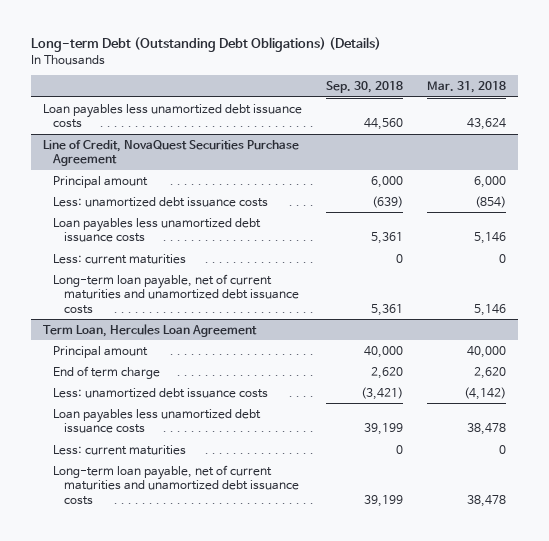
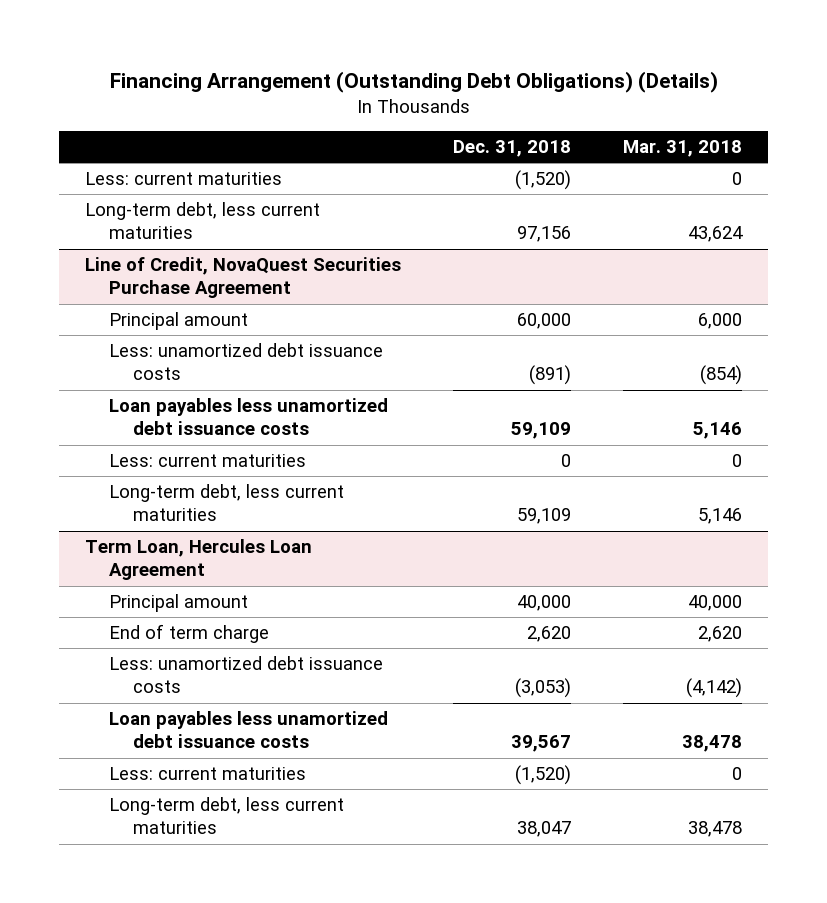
- Long-term Debt (Outstanding Debt Obligations) (Details)
+ Financing Arrangement (Outstanding Debt Obligations) (Details)
- | Sep. 30, 2018 | Mar. 31, 2018
+ | Dec. 31, 2018 | Mar. 31, 2018
- Loan payables less unamortized debt issuance costs | 44,560 | 43,624
+ Less: current maturities | (1,520) | 0
+ Long-term debt, less current maturities | 97,156 | 43,624
@ Line of Credit, NovaQuest Securities Purchase Agreement
- Long-term loan payable, net of current maturities and unamortized debt issuance costs | 5,361 | 5,146
+ Long-term debt, less current maturities | 59,109 | 5,146
@ Term Loan, Hercules Loan Agreement
- Long-term loan payable, net of current maturities and unamortized debt issuance costs | 39,199 | 38,478
+ Long-term debt, less current maturities | 38,047 | 38,478

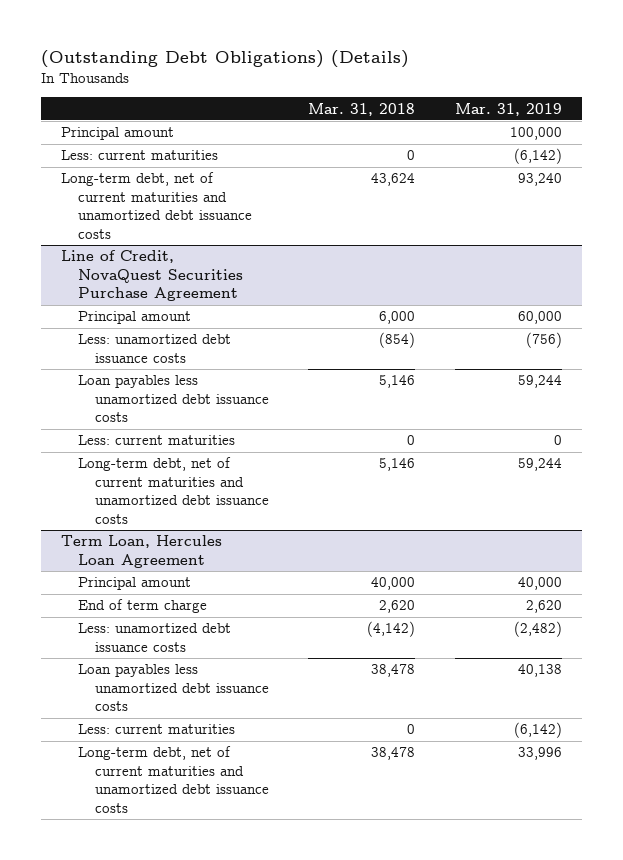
- Financing Arrangement (Outstanding Debt Obligations) (Details)
+ (Outstanding Debt Obligations) (Details)
- | Dec. 31, 2018 | Mar. 31, 2018
+ | Mar. 31, 2018 | Mar. 31, 2019
+ Principal amount | | 100,000
- Long-term debt, less current maturities | 97,156 | 43,624
+ Long-term debt, net of current maturities and unamortized debt issuance costs | 43,624 | 93,240
@ Line of Credit, NovaQuest Securities Purchase Agreement
- Long-term debt, less current maturities | 59,109 | 5,146
+ Long-term debt, net of current maturities and unamortized debt issuance costs | 5,146 | 59,244
@ Term Loan, Hercules Loan Agreement
- Long-term debt, less current maturities | 38,047 | 38,478
+ Long-term debt, net of current maturities and unamortized debt issuance costs | 38,478 | 33,996

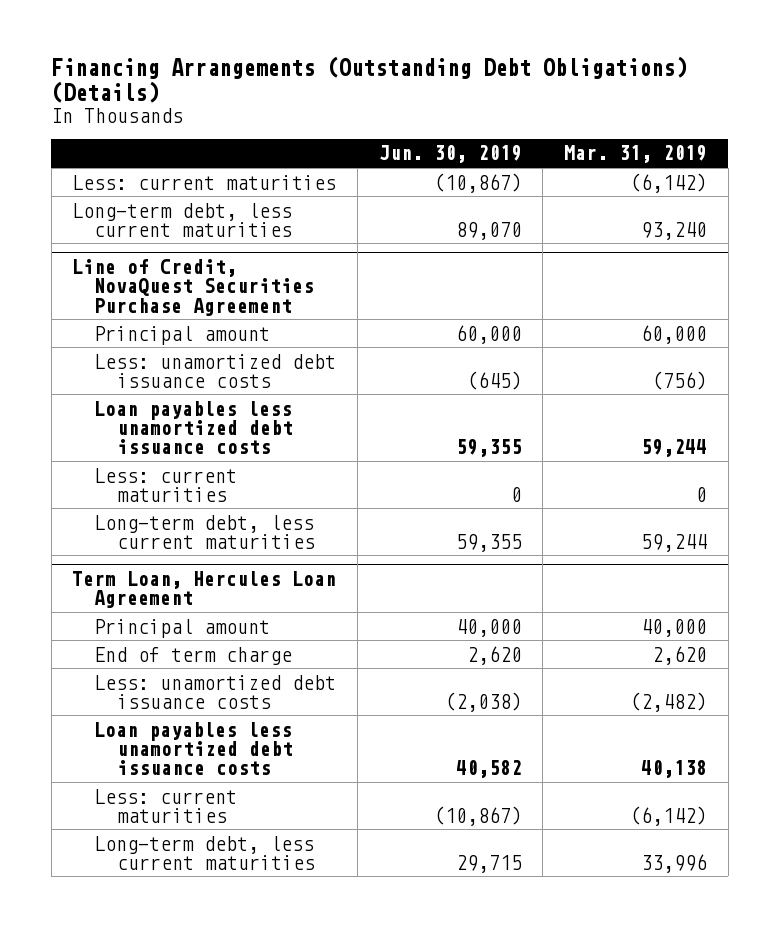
- (Outstanding Debt Obligations) (Details)
+ Financing Arrangements (Outstanding Debt Obligations) (Details)
- | Mar. 31, 2018 | Mar. 31, 2019
+ | Jun. 30, 2019 | Mar. 31, 2019
- Principal amount | | 100,000
- Long-term debt, net of current maturities and unamortized debt issuance costs | 43,624 | 93,240
+ Long-term debt, less current maturities | 89,070 | 93,240
@ Line of Credit, NovaQuest Securities Purchase Agreement
- Long-term debt, net of current maturities and unamortized debt issuance costs | 5,146 | 59,244
+ Long-term debt, less current maturities | 59,355 | 59,244
@ Term Loan, Hercules Loan Agreement
- Long-term debt, net of current maturities and unamortized debt issuance costs | 38,478 | 33,996
+ Long-term debt, less current maturities | 29,715 | 33,996

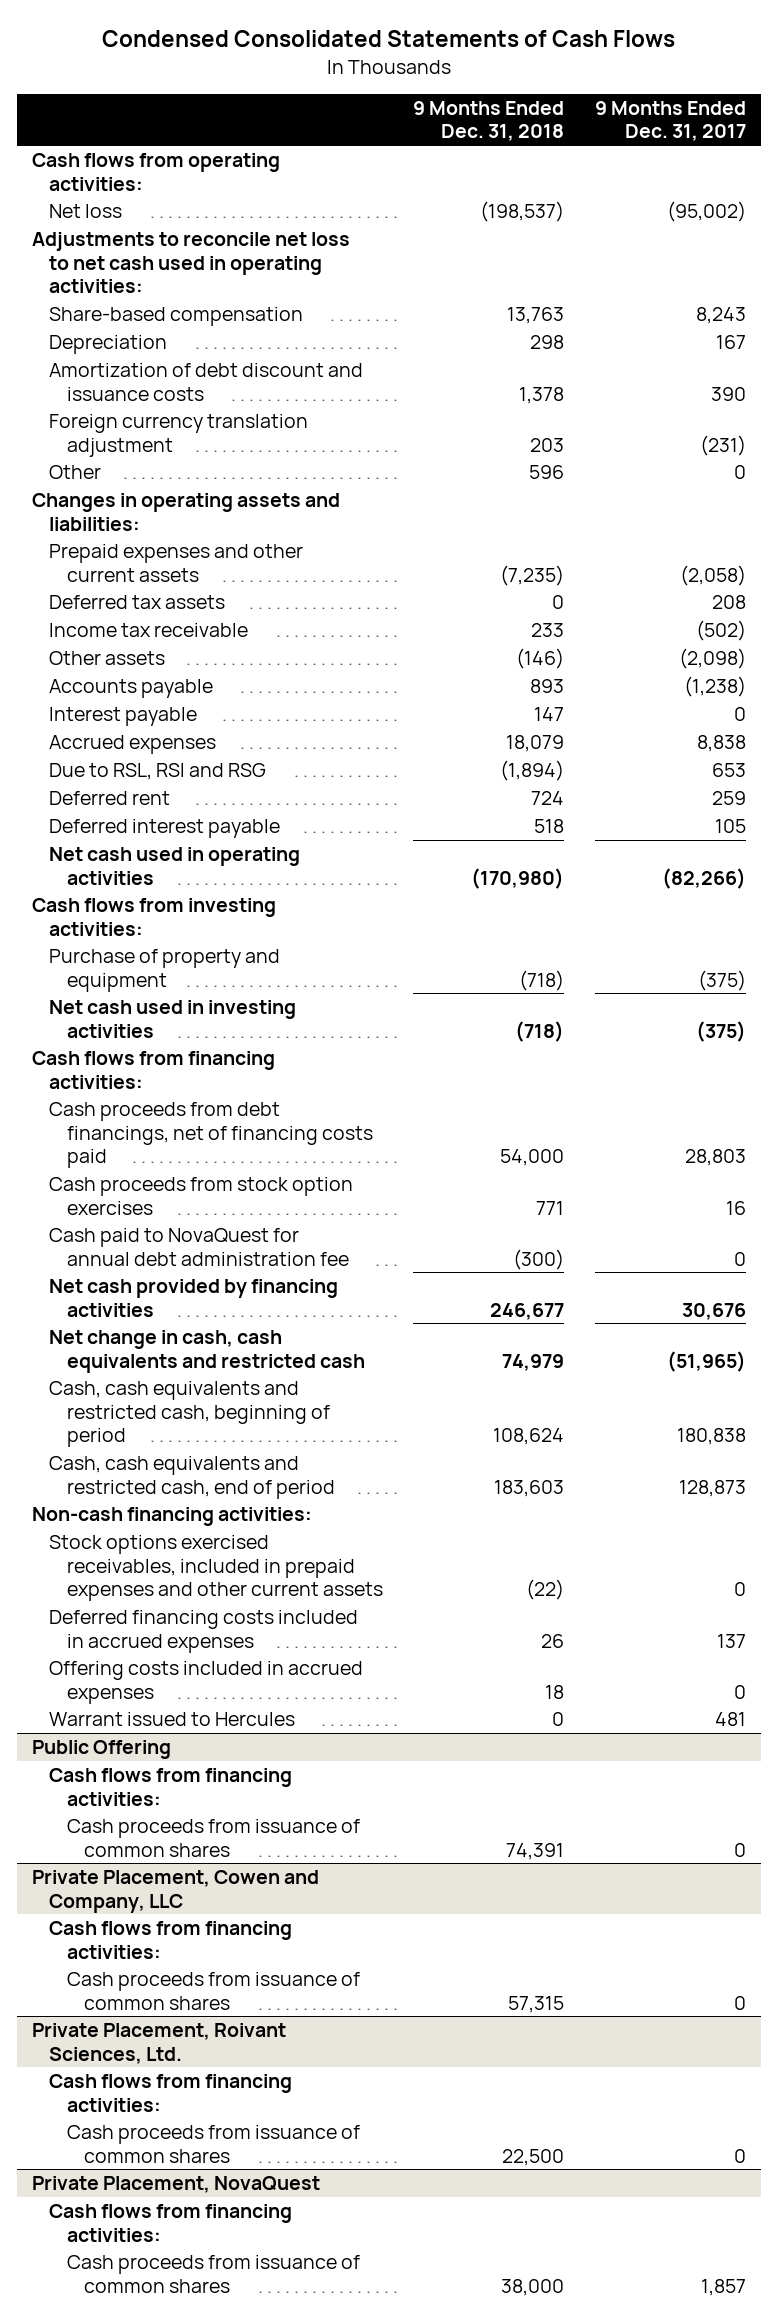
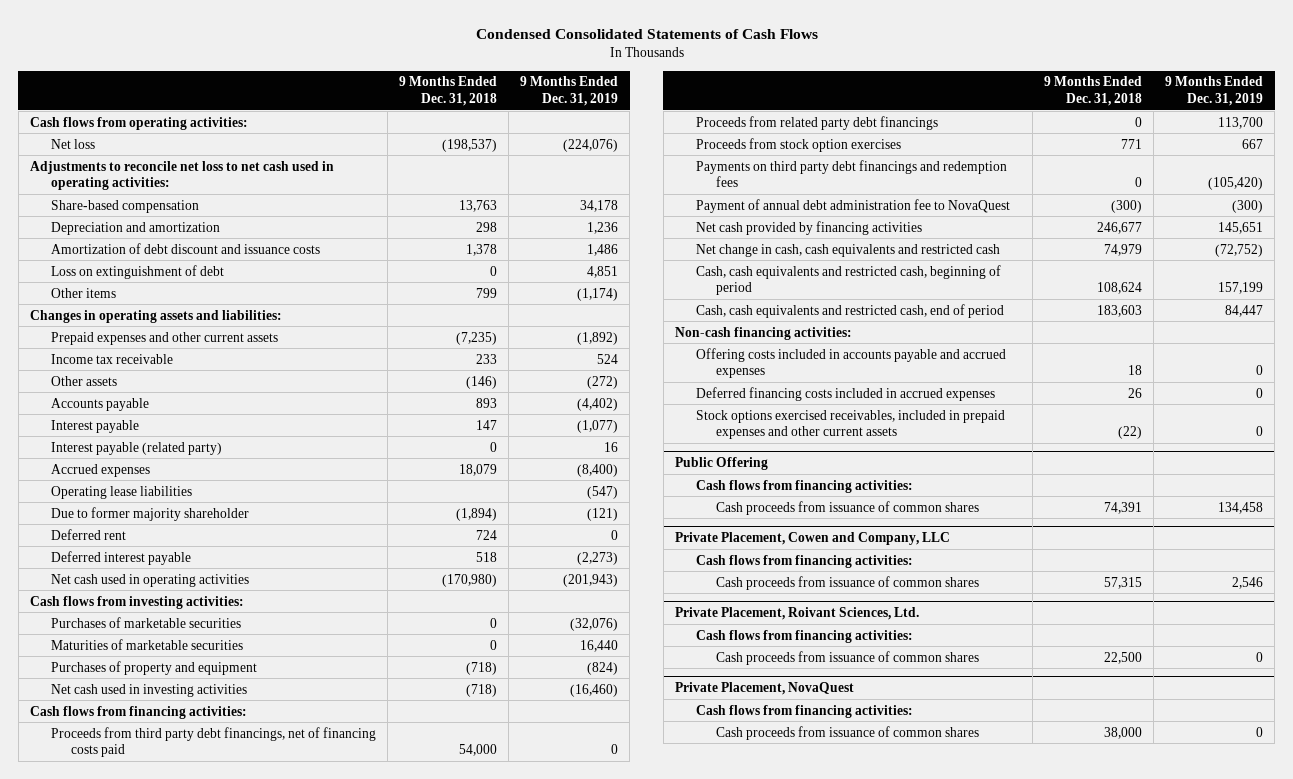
- | 9 Months Ended Dec. 31, 2018 | 9 Months Ended Dec. 31, 2017
+ | 9 Months Ended Dec. 31, 2018 | 9 Months Ended Dec. 31, 2019
- Depreciation | 298 | 167
+ Depreciation and amortization | 298 | 1,236
- Foreign currency translation adjustment | 203 | (231)
- Other | 596 | 0
+ Loss on extinguishment of debt | 0 | 4,851
+ Other items | 799 | (1,174)
- Deferred tax assets | 0 | 208
+ Interest payable (related party) | 0 | 16
- Due to RSL, RSI and RSG | (1,894) | 653
+ Operating lease liabilities | | (547)
+ Due to former majority shareholder | (1,894) | (121)
- Purchase of property and equipment | (718) | (375)
+ Purchases of marketable securities | 0 | (32,076)
+ Maturities of marketable securities | 0 | 16,440
+ Purchases of property and equipment | (718) | (824)
- Cash proceeds from debt financings, net of financing costs paid | 54,000 | 28,803
- Cash proceeds from stock option exercises | 771 | 16
- Cash paid to NovaQuest for annual debt administration fee | (300) | 0
+ Proceeds from third party debt financings, net of financing costs paid | 54,000 | 0
+ Proceeds from related party debt financings | 0 | 113,700
+ Proceeds from stock option exercises | 771 | 667
+ Payments on third party debt financings and redemption fees | 0 | (105,420)
+ Payment of annual debt administration fee to NovaQuest | (300) | (300)
+ Offering costs included in accounts payable and accrued expenses | 18 | 0
- Offering costs included in accrued expenses | 18 | 0
- Warrant issued to Hercules | 0 | 481
moved down: Stock options exercised receivables, included in prepaid expenses and other current assets | (22) | 0

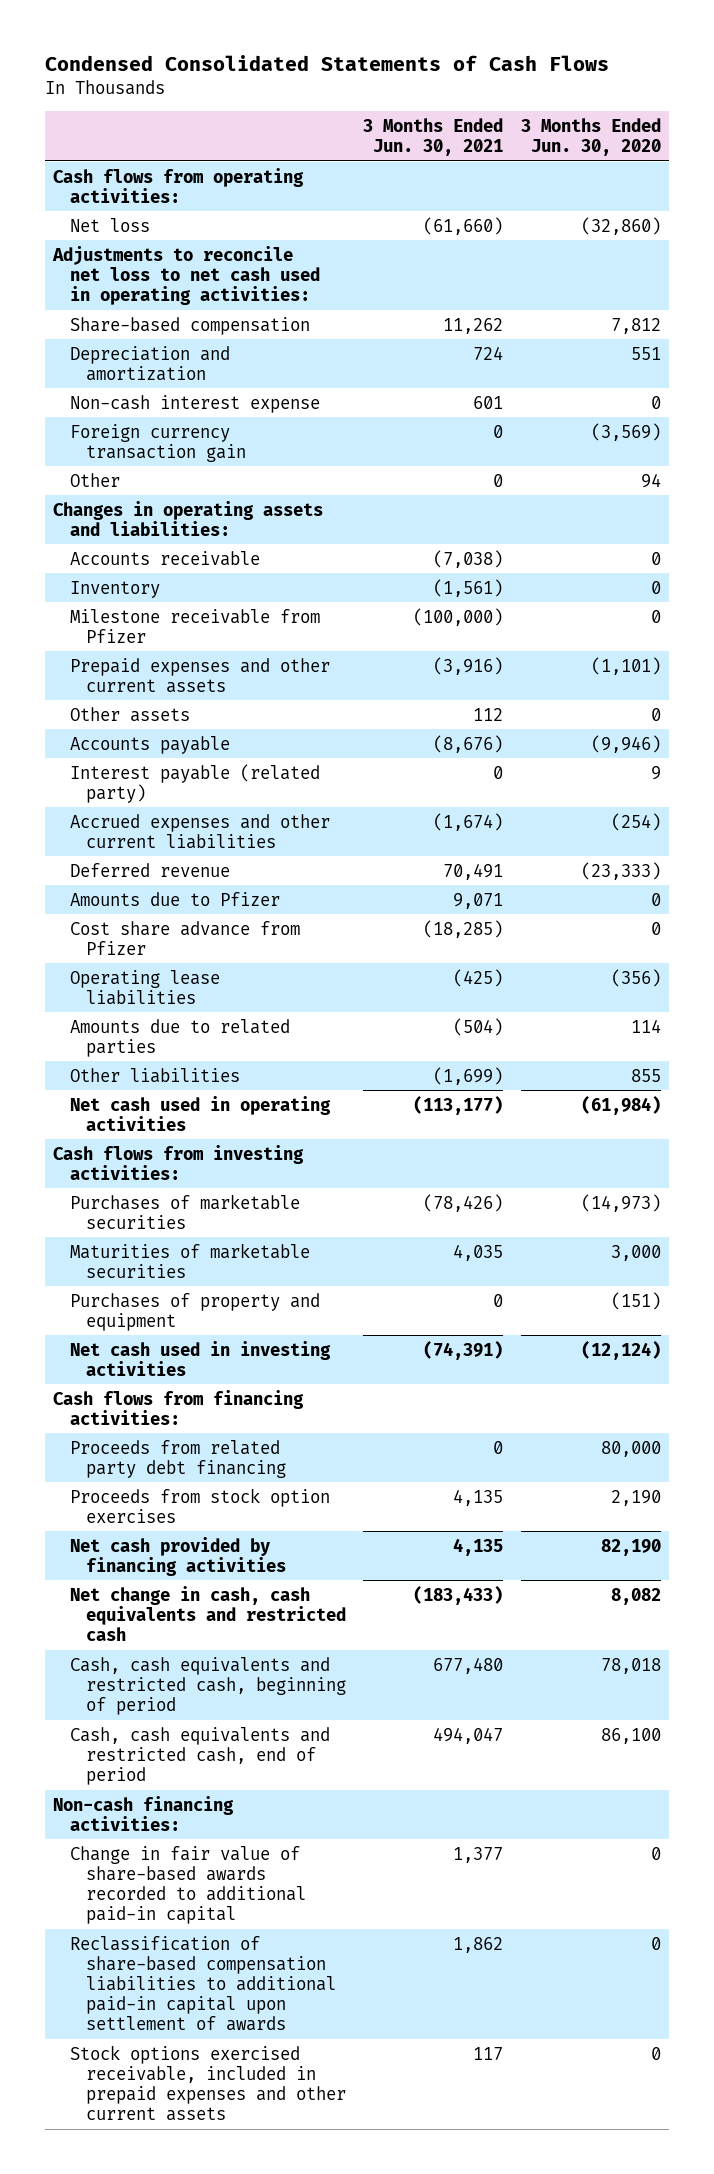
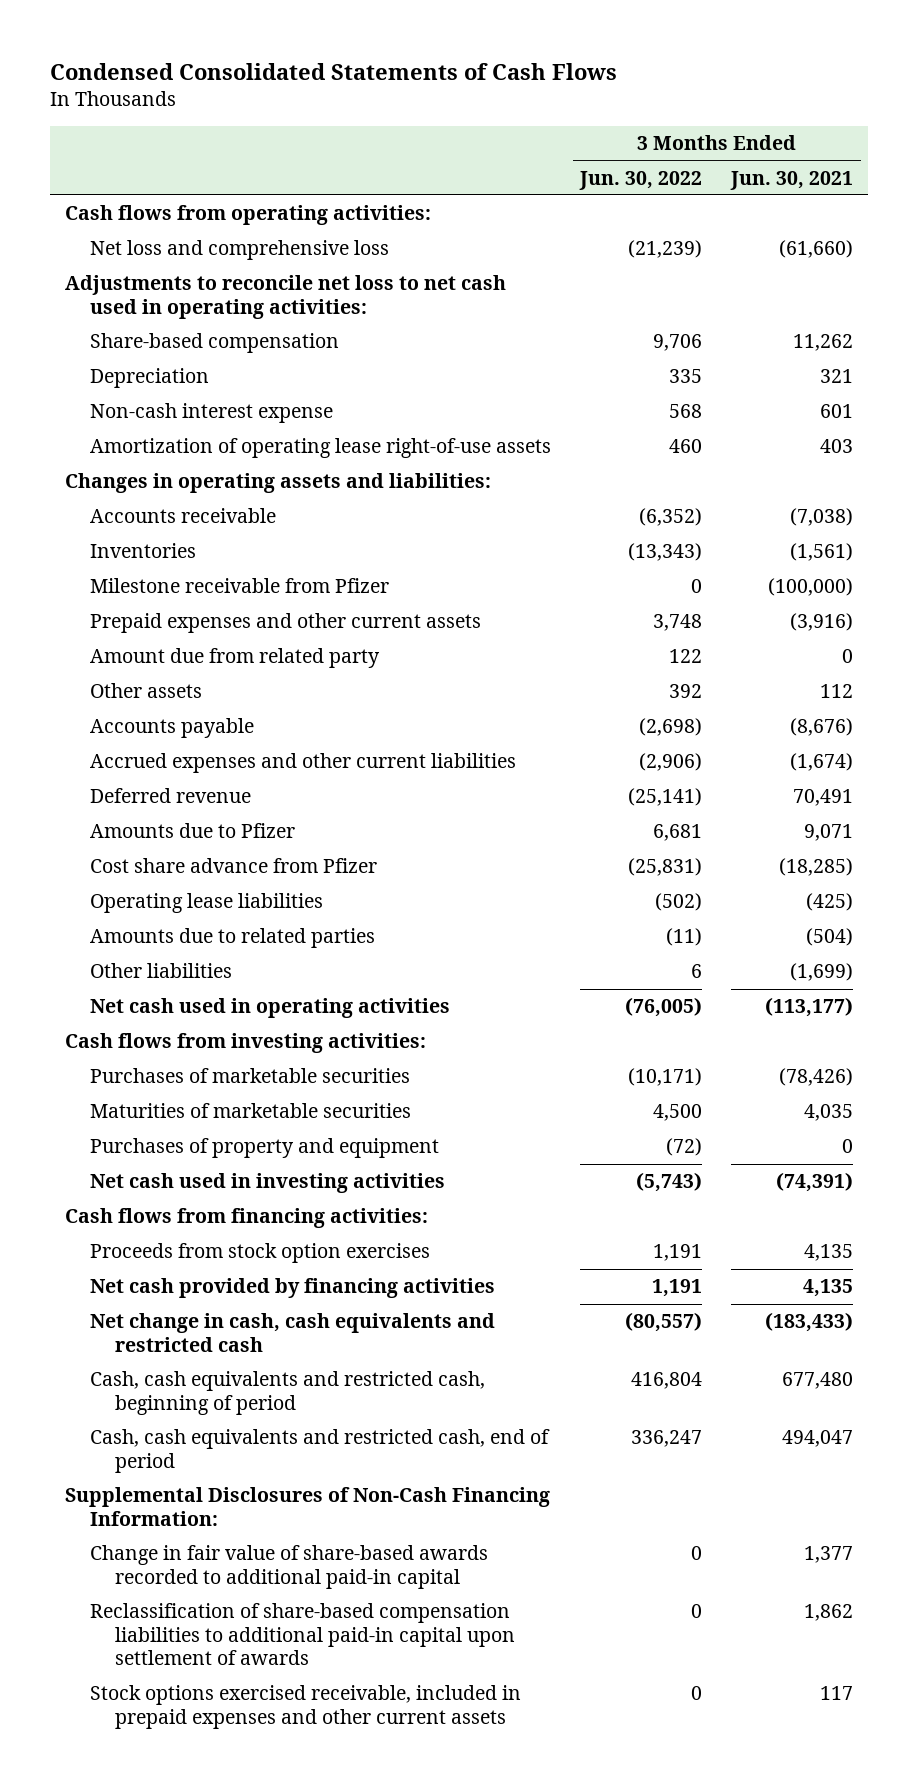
- | 3 Months Ended Jun. 30, 2021 | 3 Months Ended Jun. 30, 2020
+ | 3 Months Ended Jun. 30, 2022 | 3 Months Ended Jun. 30, 2021
- Net loss | (61,660) | (32,860)
+ Net loss and comprehensive loss | (21,239) | (61,660)
- Depreciation and amortization | 724 | 551
+ Depreciation | 335 | 321
- Foreign currency transaction gain | 0 | (3,569)
- Other | 0 | 94
+ Amortization of operating lease right-of-use assets | 460 | 403
- Inventory | (1,561) | 0
+ Inventories | (13,343) | (1,561)
+ Amount due from related party | 122 | 0
- Interest payable (related party) | 0 | 9
- Proceeds from related party debt financing | 0 | 80,000
- Non-cash financing activities:
+ Supplemental Disclosures of Non-Cash Financing Information:

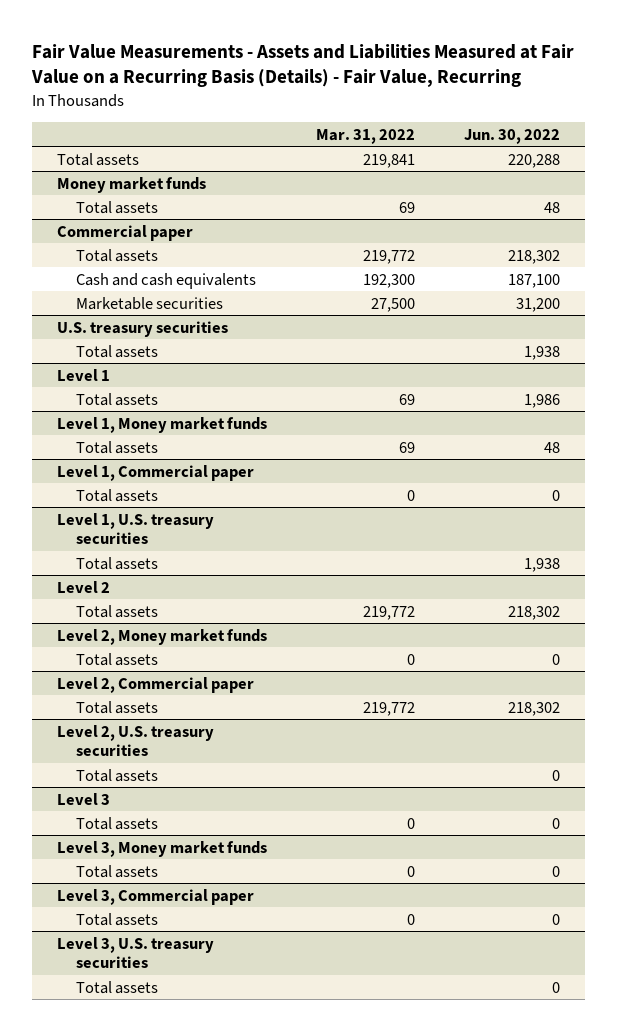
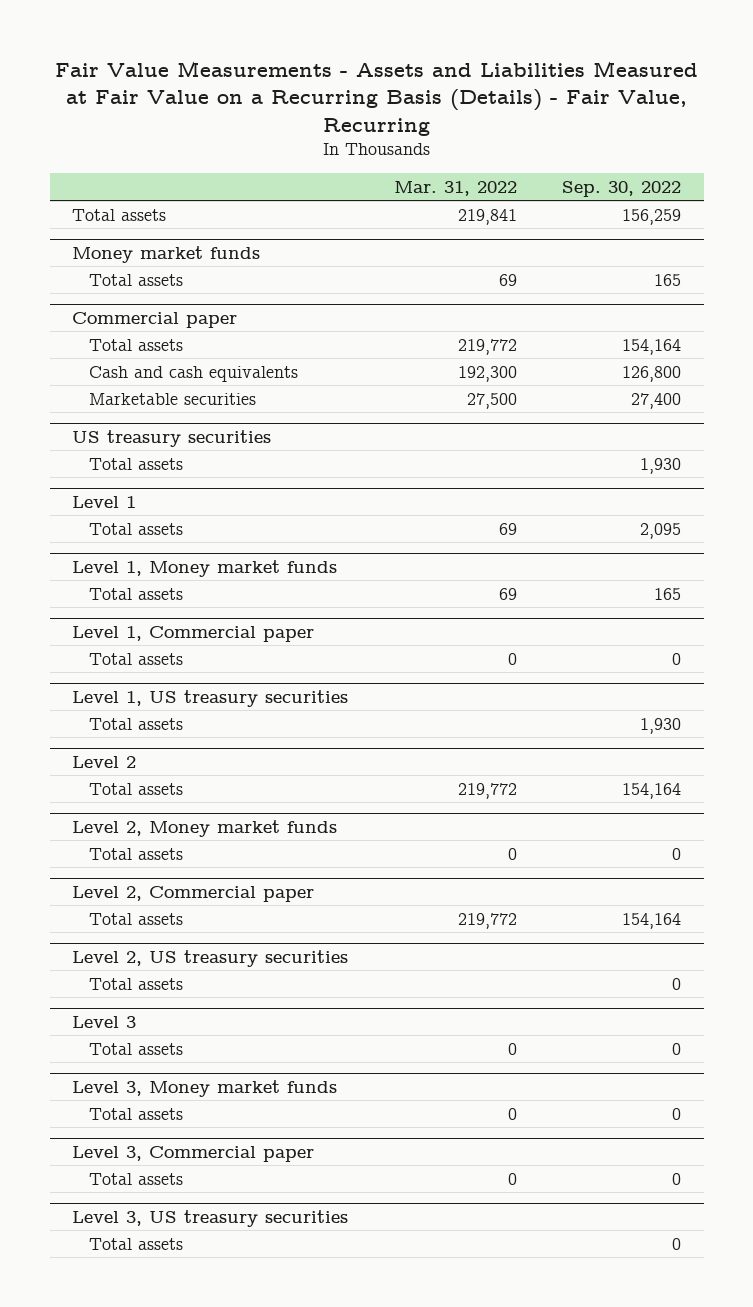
- | Mar. 31, 2022 | Jun. 30, 2022
+ | Mar. 31, 2022 | Sep. 30, 2022
- U.S. treasury securities
+ US treasury securities
- Level 1, U.S. treasury securities
+ Level 1, US treasury securities
- Level 2, U.S. treasury securities
+ Level 2, US treasury securities
- Level 3, U.S. treasury securities
+ Level 3, US treasury securities

